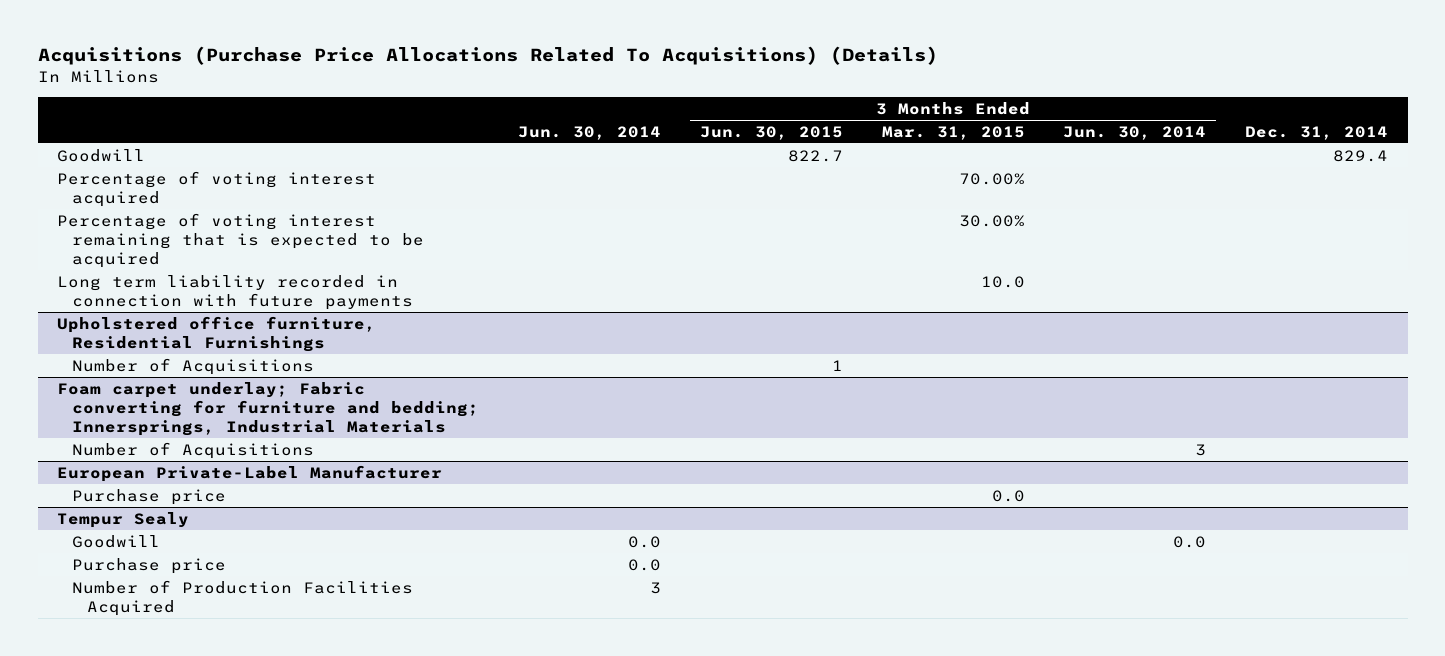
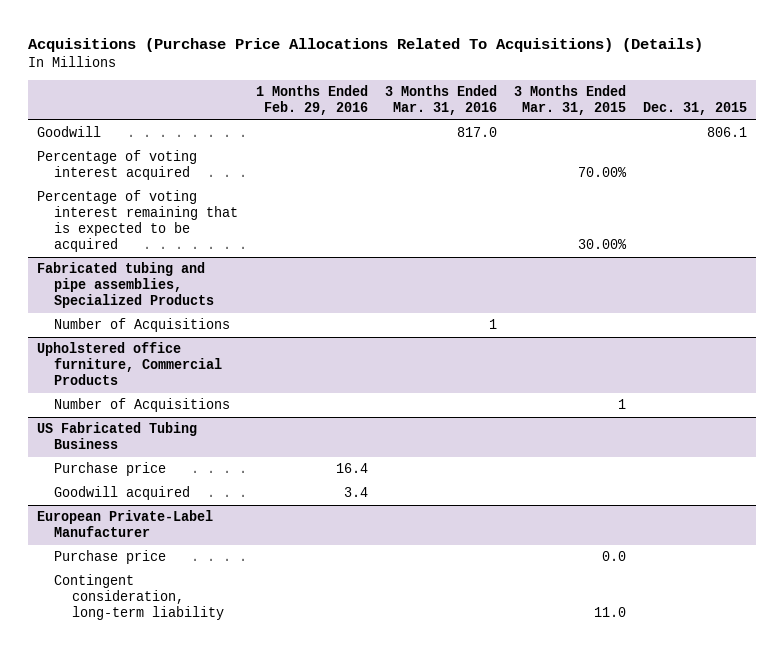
- | Jun. 30, 2014 | 3 Months Ended Jun. 30, 2015 | 3 Months Ended Mar. 31, 2015 | 3 Months Ended Jun. 30, 2014 | Dec. 31, 2014
+ | 1 Months Ended Feb. 29, 2016 | 3 Months Ended Mar. 31, 2016 | 3 Months Ended Mar. 31, 2015 | Dec. 31, 2015
- Long term liability recorded in connection with future payments | | | 10.0 | |
- Upholstered office furniture, Residential Furnishings
- Number of Acquisitions | | 1 | | |
- Foam carpet underlay; Fabric converting for furniture and bedding; Innersprings, Industrial Materials
- Number of Acquisitions | | | | 3 |
+ Fabricated tubing and pipe assemblies, Specialized Products
+ Number of Acquisitions | | 1 | |
+ Upholstered office furniture, Commercial Products
+ Number of Acquisitions | | | 1 |
+ US Fabricated Tubing Business
+ Purchase price | 16.4 | | |
+ Goodwill acquired | 3.4 | | |
- Tempur Sealy
- Goodwill | 0.0 | | | 0.0 |
- Purchase price | 0.0 | | | |
- Number of Production Facilities Acquired | 3 | | | |
@ European Private-Label Manufacturer
+ Contingent consideration, long-term liability | | | 11.0 |

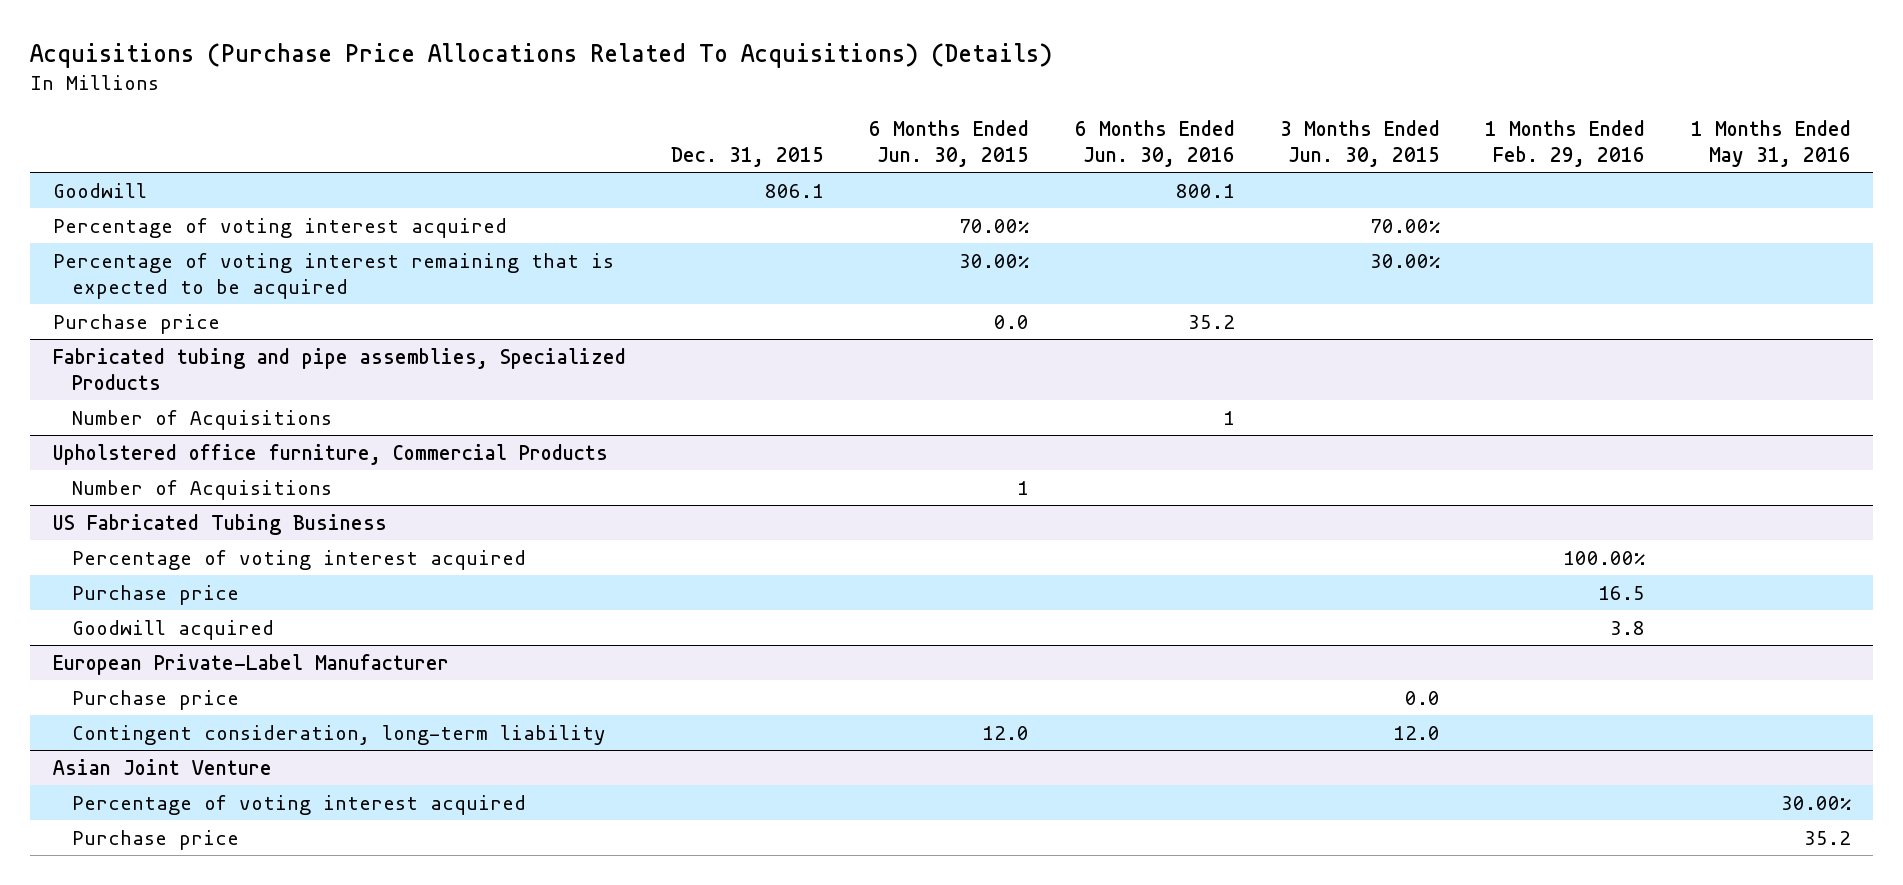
- | 1 Months Ended Feb. 29, 2016 | 3 Months Ended Mar. 31, 2016 | 3 Months Ended Mar. 31, 2015 | Dec. 31, 2015
+ | Dec. 31, 2015 | 6 Months Ended Jun. 30, 2015 | 6 Months Ended Jun. 30, 2016 | 3 Months Ended Jun. 30, 2015 | 1 Months Ended Feb. 29, 2016 | 1 Months Ended May 31, 2016
+ Purchase price | | 0.0 | 35.2 | | |
@ US Fabricated Tubing Business
- Purchase price | 16.4 | | |
- Goodwill acquired | 3.4 | | |
+ Percentage of voting interest acquired | | | | | 100.00% |
+ Purchase price | | | | | 16.5 |
+ Goodwill acquired | | | | | 3.8 |
+ Asian Joint Venture
+ Percentage of voting interest acquired | | | | | | 30.00%
+ Purchase price | | | | | | 35.2

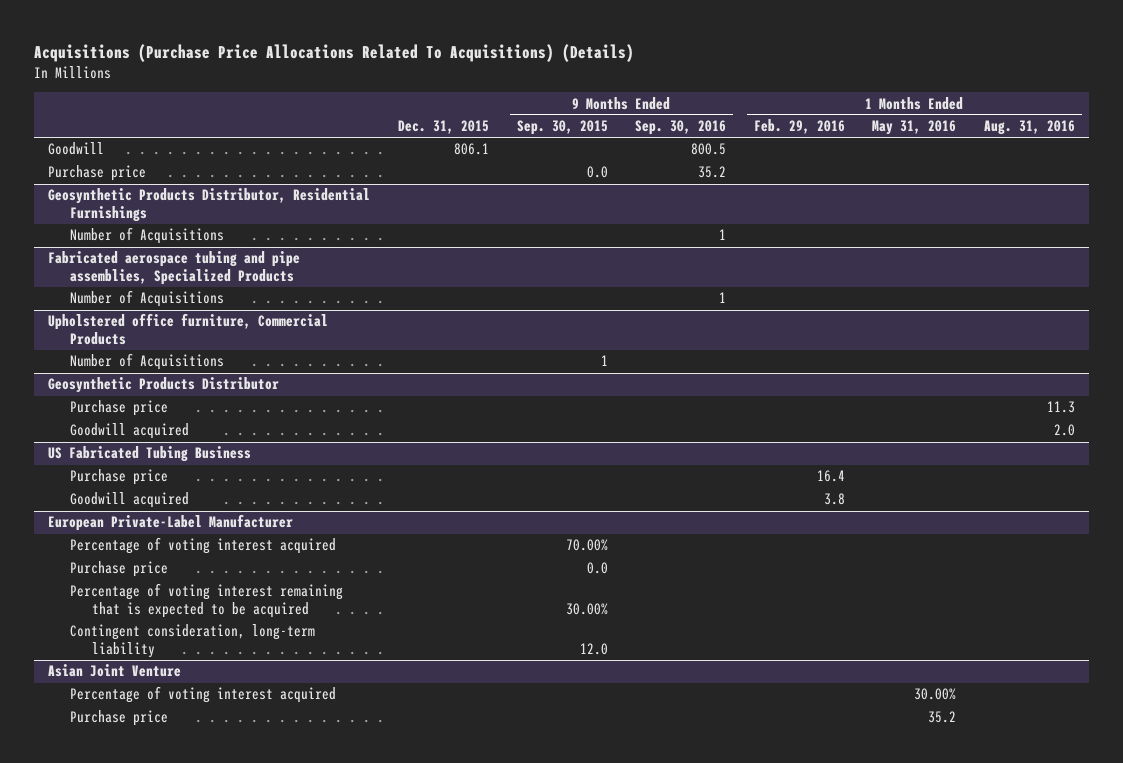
- | Dec. 31, 2015 | 6 Months Ended Jun. 30, 2015 | 6 Months Ended Jun. 30, 2016 | 3 Months Ended Jun. 30, 2015 | 1 Months Ended Feb. 29, 2016 | 1 Months Ended May 31, 2016
+ | Dec. 31, 2015 | 9 Months Ended Sep. 30, 2015 | 9 Months Ended Sep. 30, 2016 | 1 Months Ended Feb. 29, 2016 | 1 Months Ended May 31, 2016 | 1 Months Ended Aug. 31, 2016
- Percentage of voting interest acquired | | 70.00% | | 70.00% | |
- Percentage of voting interest remaining that is expected to be acquired | | 30.00% | | 30.00% | |
- Fabricated tubing and pipe assemblies, Specialized Products
+ Geosynthetic Products Distributor, Residential Furnishings
+ Number of Acquisitions | | | 1 | | |
+ Fabricated aerospace tubing and pipe assemblies, Specialized Products
+ Geosynthetic Products Distributor
+ Purchase price | | | | | | 11.3
+ Goodwill acquired | | | | | | 2.0
@ US Fabricated Tubing Business
- Percentage of voting interest acquired | | | | | 100.00% |
- Purchase price | | | | | 16.5 |
+ Purchase price | | | | 16.4 | |
@ European Private-Label Manufacturer
+ Percentage of voting interest acquired | | 70.00% | | | |
+ Percentage of voting interest remaining that is expected to be acquired | | 30.00% | | | |

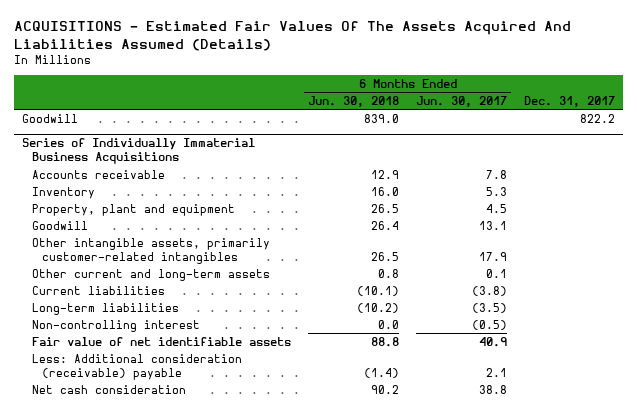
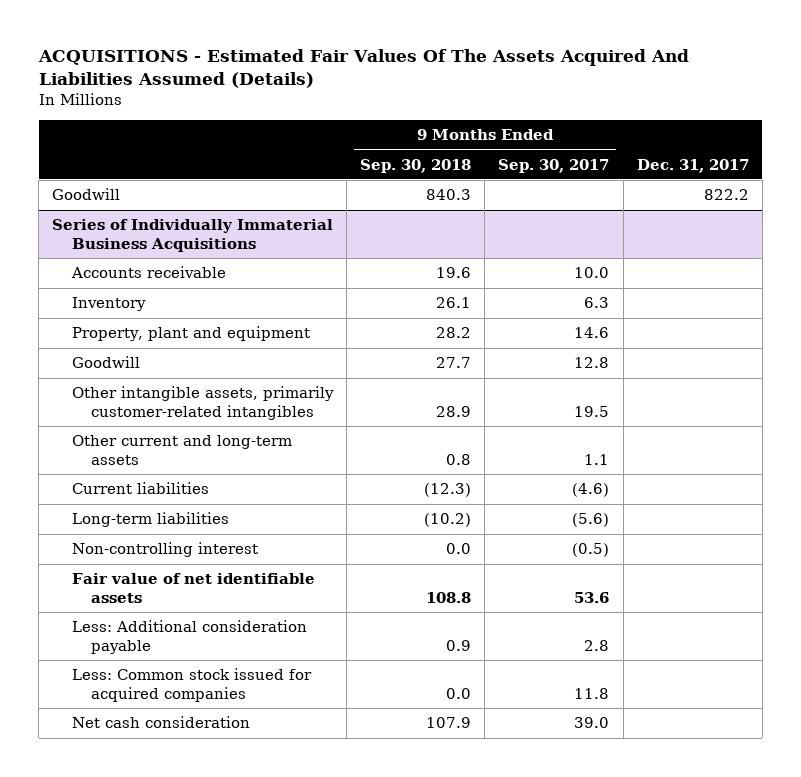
- | 6 Months Ended Jun. 30, 2018 | 6 Months Ended Jun. 30, 2017 | Dec. 31, 2017
+ | 9 Months Ended Sep. 30, 2018 | 9 Months Ended Sep. 30, 2017 | Dec. 31, 2017
@ Series of Individually Immaterial Business Acquisitions
- Less: Additional consideration (receivable) payable | (1.4) | 2.1 |
+ Less: Additional consideration payable | 0.9 | 2.8 |
+ Less: Common stock issued for acquired companies | 0.0 | 11.8 |

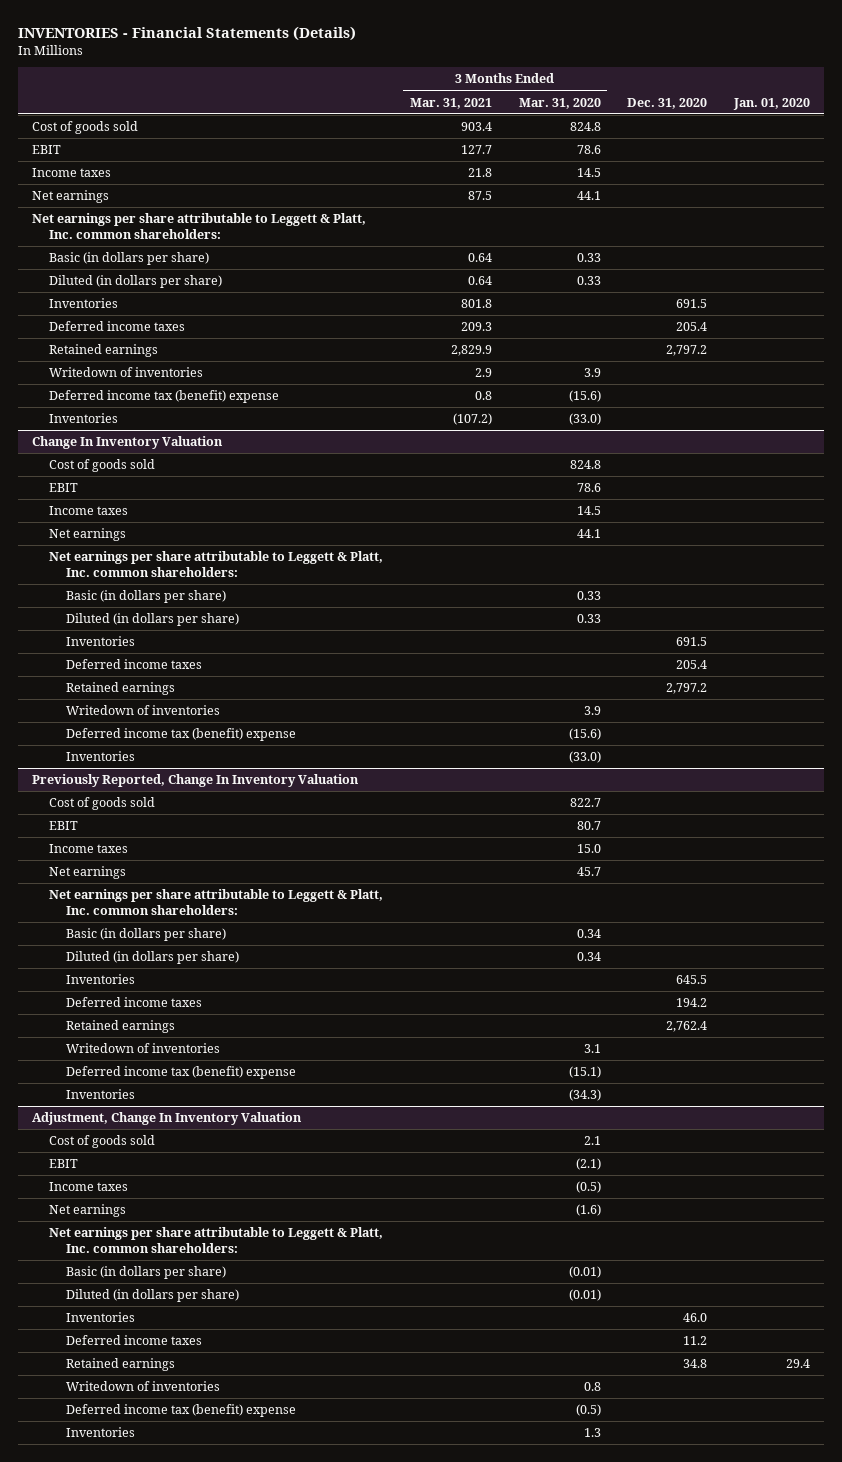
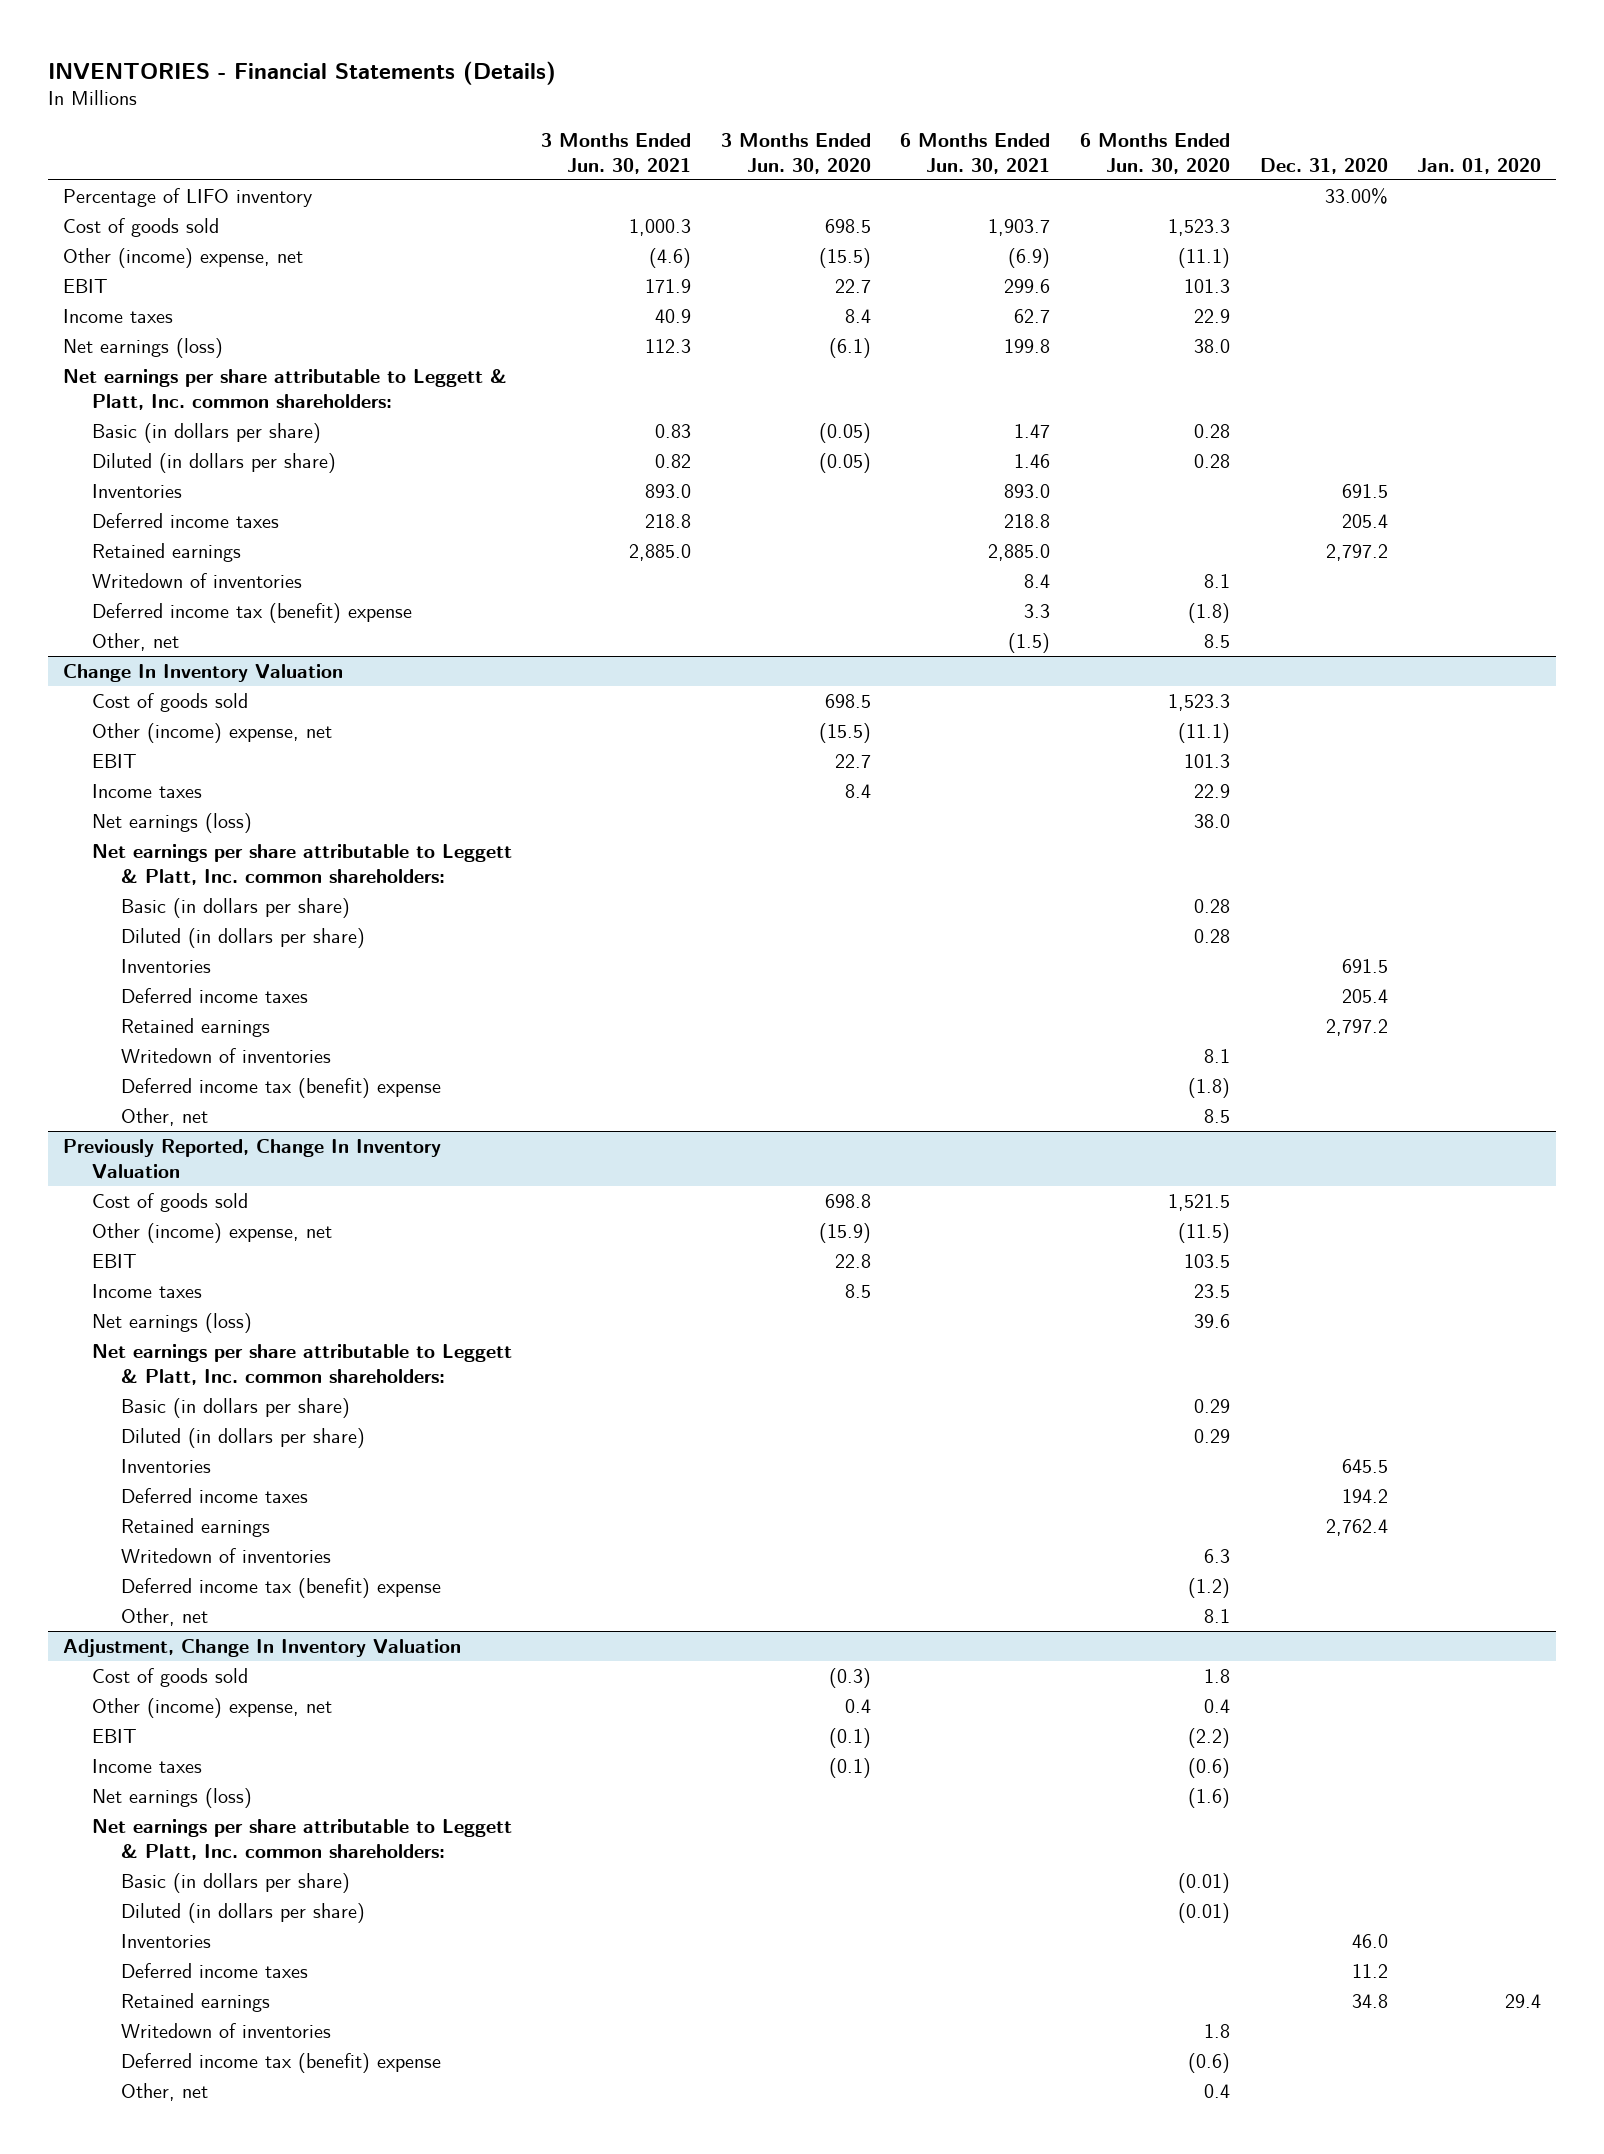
- | 3 Months Ended Mar. 31, 2021 | 3 Months Ended Mar. 31, 2020 | Dec. 31, 2020 | Jan. 01, 2020
+ | 3 Months Ended Jun. 30, 2021 | 3 Months Ended Jun. 30, 2020 | 6 Months Ended Jun. 30, 2021 | 6 Months Ended Jun. 30, 2020 | Dec. 31, 2020 | Jan. 01, 2020
+ Percentage of LIFO inventory | | | | | 33.00% |
+ Other (income) expense, net | (4.6) | (15.5) | (6.9) | (11.1) | |
- Net earnings | 87.5 | 44.1 | |
+ Net earnings (loss) | 112.3 | (6.1) | 199.8 | 38.0 | |
- Inventories | (107.2) | (33.0) | |
+ Other, net | | | (1.5) | 8.5 | |
@ Change In Inventory Valuation
+ Other (income) expense, net | | (15.5) | | (11.1) | |
- Net earnings | | 44.1 | |
+ Net earnings (loss) | | | | 38.0 | |
- Inventories | | (33.0) | |
+ Other, net | | | | 8.5 | |
@ Previously Reported, Change In Inventory Valuation
+ Other (income) expense, net | | (15.9) | | (11.5) | |
- Net earnings | | 45.7 | |
+ Net earnings (loss) | | | | 39.6 | |
- Inventories | | (34.3) | |
+ Other, net | | | | 8.1 | |
@ Adjustment, Change In Inventory Valuation
+ Other (income) expense, net | | 0.4 | | 0.4 | |
- Net earnings | | (1.6) | |
+ Net earnings (loss) | | | | (1.6) | |
- Inventories | | 1.3 | |
+ Other, net | | | | 0.4 | |

